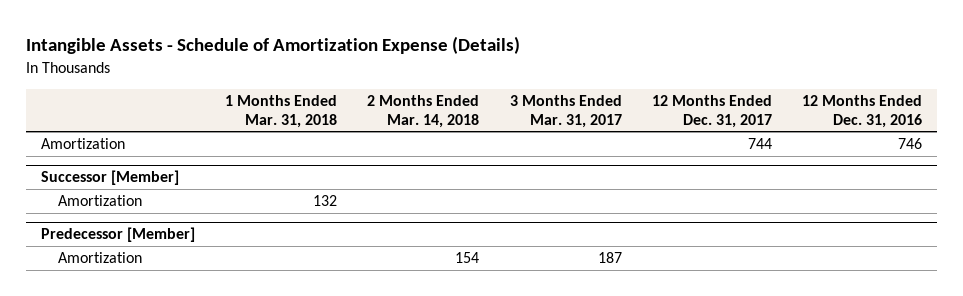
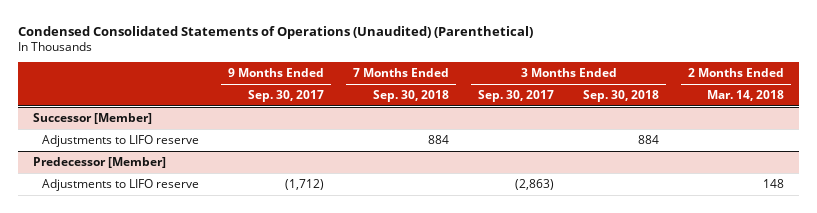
- Intangible Assets - Schedule of Amortization Expense (Details)
+ Condensed Consolidated Statements of Operations (Unaudited) (Parenthetical)
- | 1 Months Ended Mar. 31, 2018 | 2 Months Ended Mar. 14, 2018 | 3 Months Ended Mar. 31, 2017 | 12 Months Ended Dec. 31, 2017 | 12 Months Ended Dec. 31, 2016
+ | 9 Months Ended Sep. 30, 2017 | 7 Months Ended Sep. 30, 2018 | 3 Months Ended Sep. 30, 2017 | 3 Months Ended Sep. 30, 2018 | 2 Months Ended Mar. 14, 2018
- Amortization | | | | 744 | 746
@ Successor [Member]
- Amortization | 132 | | | |
+ Adjustments to LIFO reserve | | 884 | | 884 |
@ Predecessor [Member]
- Amortization | | 154 | 187 | |
+ Adjustments to LIFO reserve | (1,712) | | (2,863) | | 148

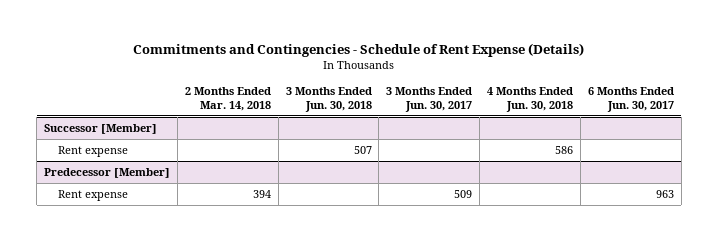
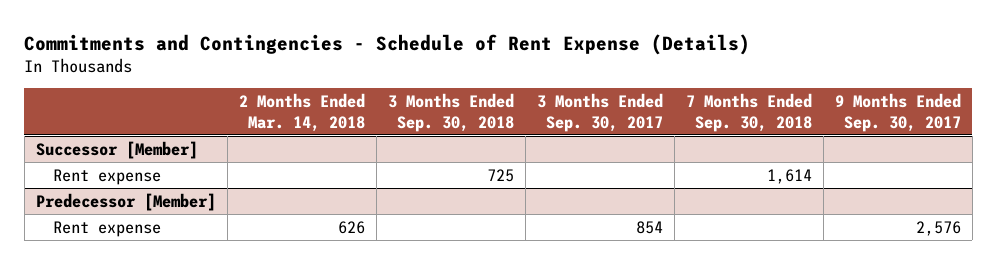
- | 2 Months Ended Mar. 14, 2018 | 3 Months Ended Jun. 30, 2018 | 3 Months Ended Jun. 30, 2017 | 4 Months Ended Jun. 30, 2018 | 6 Months Ended Jun. 30, 2017
+ | 2 Months Ended Mar. 14, 2018 | 3 Months Ended Sep. 30, 2018 | 3 Months Ended Sep. 30, 2017 | 7 Months Ended Sep. 30, 2018 | 9 Months Ended Sep. 30, 2017
@ Predecessor [Member]
- Rent expense | 394 | | 509 | | 963
+ Rent expense | 626 | | 854 | | 2,576

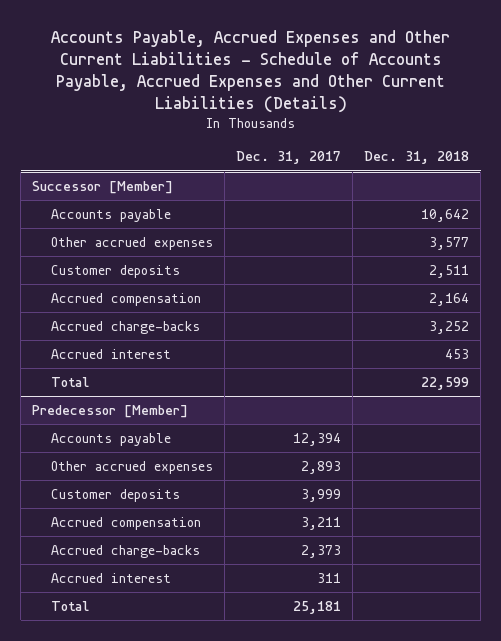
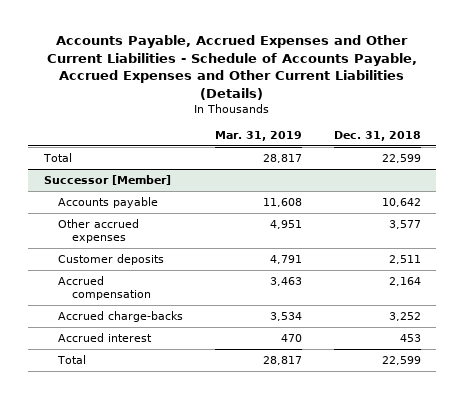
- | Dec. 31, 2017 | Dec. 31, 2018
+ | Mar. 31, 2019 | Dec. 31, 2018
+ Total | 28,817 | 22,599
- Predecessor [Member]
- Accounts payable | 12,394 |
- Other accrued expenses | 2,893 |
- Customer deposits | 3,999 |
- Accrued compensation | 3,211 |
- Accrued charge-backs | 2,373 |
- Accrued interest | 311 |
- Total | 25,181 |

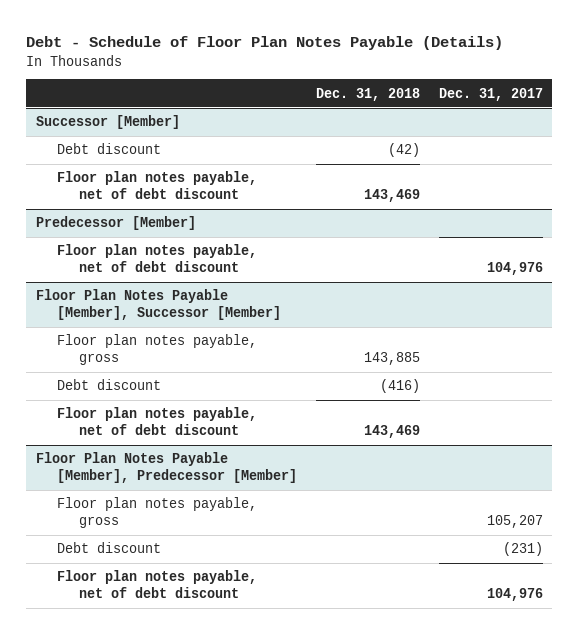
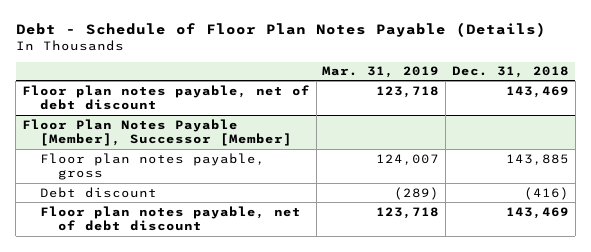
- | Dec. 31, 2018 | Dec. 31, 2017
+ | Mar. 31, 2019 | Dec. 31, 2018
- Successor [Member]
- Debt discount | (42) |
- Predecessor [Member]
- Floor plan notes payable, net of debt discount | | 104,976
- Floor Plan Notes Payable [Member], Predecessor [Member]
- Floor plan notes payable, gross | | 105,207
- Debt discount | | (231)
- Floor plan notes payable, net of debt discount | | 104,976

